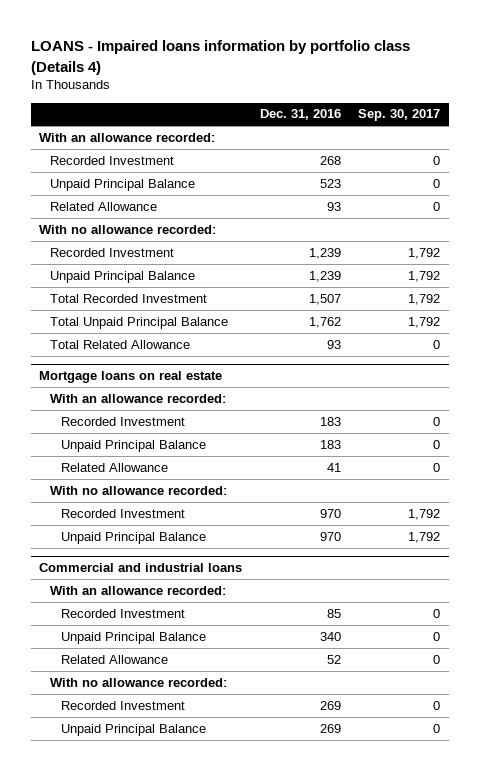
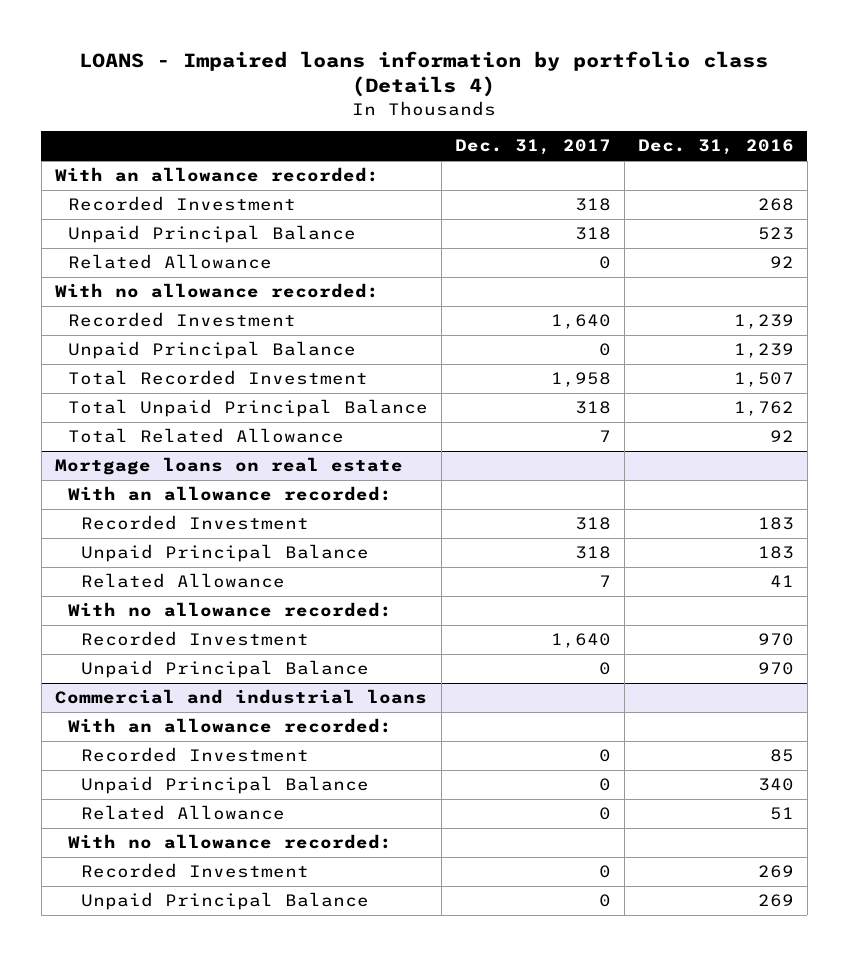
- | Dec. 31, 2016 | Sep. 30, 2017
+ | Dec. 31, 2017 | Dec. 31, 2016
- Related Allowance | 93 | 0
+ Related Allowance | 0 | 92
- Total Related Allowance | 93 | 0
+ Total Related Allowance | 7 | 92
@ Commercial and industrial loans
- Related Allowance | 52 | 0
+ Related Allowance | 0 | 51

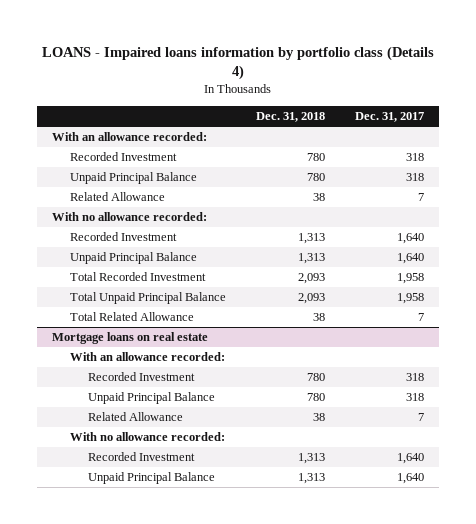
- | Dec. 31, 2017 | Dec. 31, 2016
+ | Dec. 31, 2018 | Dec. 31, 2017
- Related Allowance | 0 | 92
+ Related Allowance | 38 | 7
- Unpaid Principal Balance | 0 | 1,239
+ Unpaid Principal Balance | 1,313 | 1,640
- Total Unpaid Principal Balance | 318 | 1,762
+ Total Unpaid Principal Balance | 2,093 | 1,958
@ Mortgage loans on real estate
- Unpaid Principal Balance | 0 | 970
- Commercial and industrial loans
- With an allowance recorded:
- Recorded Investment | 0 | 85
- Unpaid Principal Balance | 0 | 340
- Related Allowance | 0 | 51
- With no allowance recorded:
- Recorded Investment | 0 | 269
- Unpaid Principal Balance | 0 | 269
@ Mortgage loans on real estate
+ Unpaid Principal Balance | 1,313 | 1,640

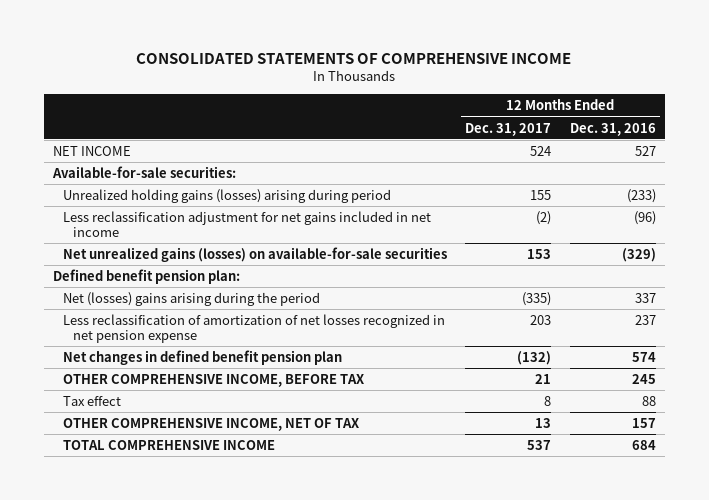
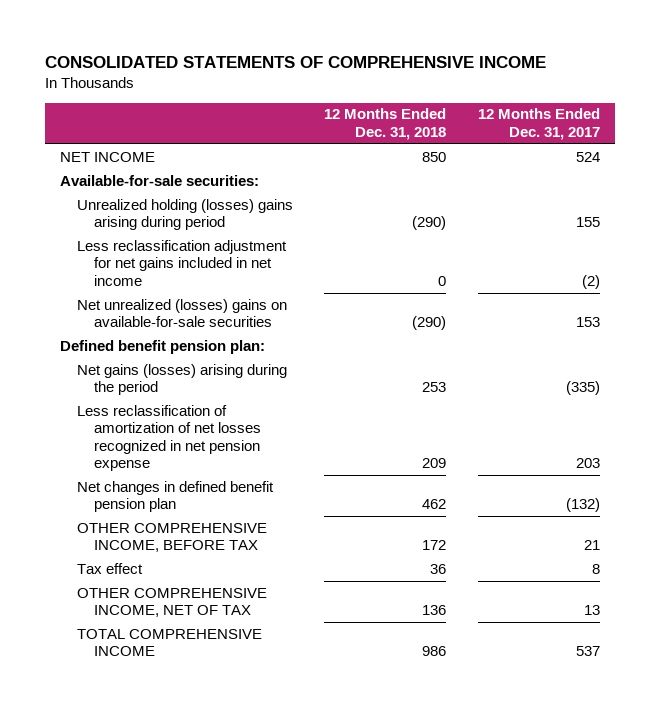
- | 12 Months Ended Dec. 31, 2017 | 12 Months Ended Dec. 31, 2016
+ | 12 Months Ended Dec. 31, 2018 | 12 Months Ended Dec. 31, 2017
- Unrealized holding gains (losses) arising during period | 155 | (233)
+ Unrealized holding (losses) gains arising during period | (290) | 155
- Net unrealized gains (losses) on available-for-sale securities | 153 | (329)
+ Net unrealized (losses) gains on available-for-sale securities | (290) | 153
- Net (losses) gains arising during the period | (335) | 337
+ Net gains (losses) arising during the period | 253 | (335)

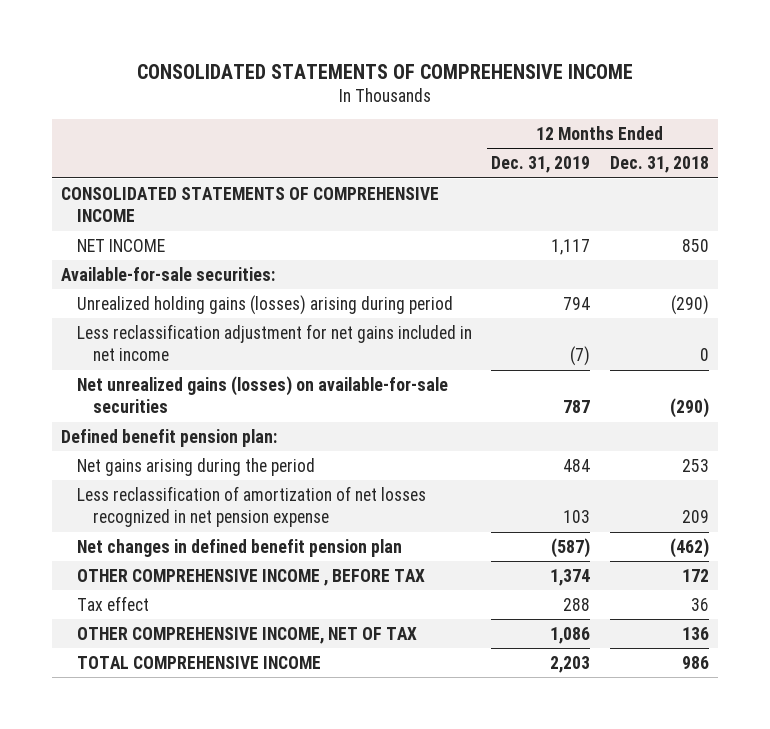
- | 12 Months Ended Dec. 31, 2018 | 12 Months Ended Dec. 31, 2017
+ | 12 Months Ended Dec. 31, 2019 | 12 Months Ended Dec. 31, 2018
+ CONSOLIDATED STATEMENTS OF COMPREHENSIVE INCOME
- Unrealized holding (losses) gains arising during period | (290) | 155
+ Unrealized holding gains (losses) arising during period | 794 | (290)
- Net unrealized (losses) gains on available-for-sale securities | (290) | 153
+ Net unrealized gains (losses) on available-for-sale securities | 787 | (290)
- Net gains (losses) arising during the period | 253 | (335)
+ Net gains arising during the period | 484 | 253
- Net changes in defined benefit pension plan | 462 | (132)
- OTHER COMPREHENSIVE INCOME, BEFORE TAX | 172 | 21
+ Net changes in defined benefit pension plan | (587) | (462)
+ OTHER COMPREHENSIVE INCOME , BEFORE TAX | 1,374 | 172

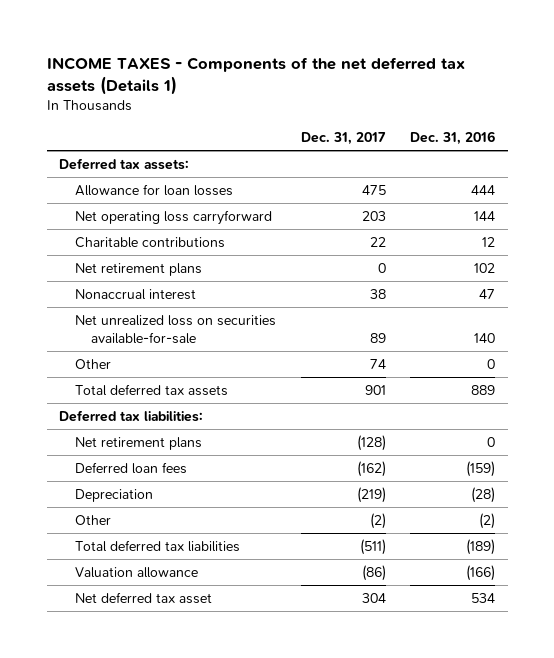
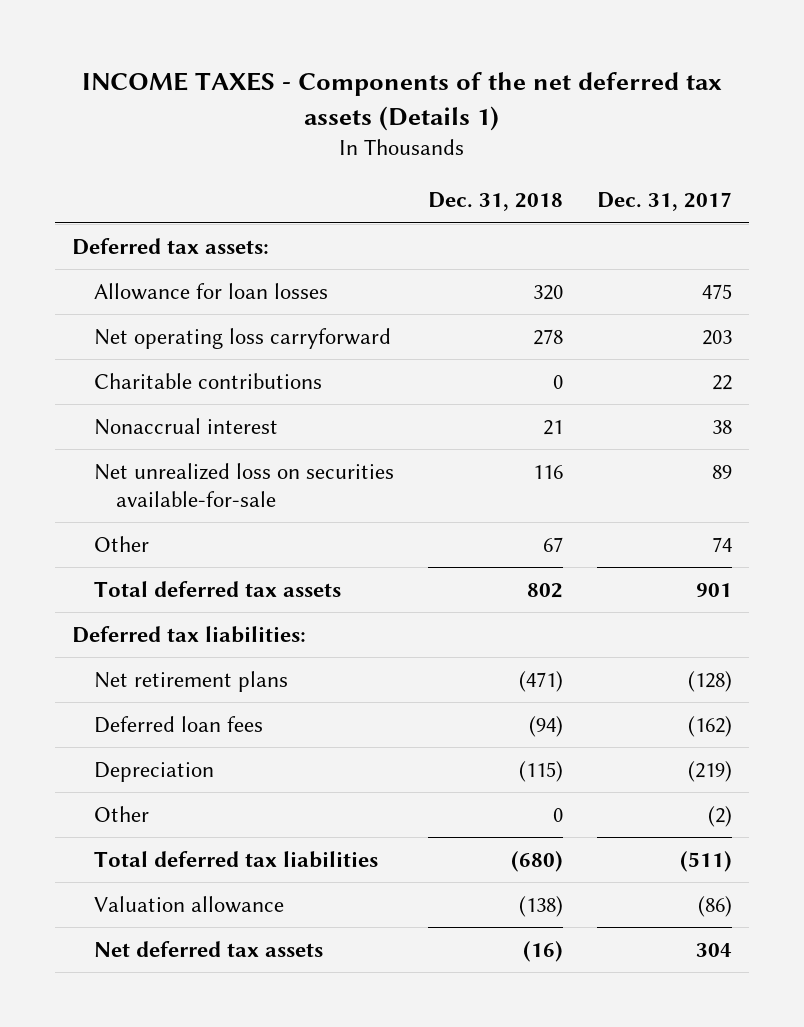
- | Dec. 31, 2017 | Dec. 31, 2016
+ | Dec. 31, 2018 | Dec. 31, 2017
- Net retirement plans | 0 | 102
- Net deferred tax asset | 304 | 534
+ Net deferred tax assets | (16) | 304

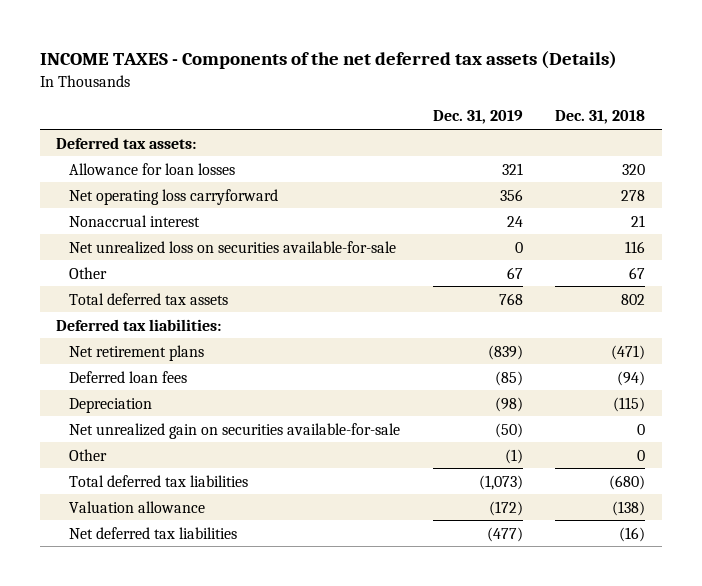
- INCOME TAXES - Components of the net deferred tax assets (Details 1)
+ INCOME TAXES - Components of the net deferred tax assets (Details)
- | Dec. 31, 2018 | Dec. 31, 2017
+ | Dec. 31, 2019 | Dec. 31, 2018
- Charitable contributions | 0 | 22
+ Net unrealized gain on securities available-for-sale | (50) | 0
- Net deferred tax assets | (16) | 304
+ Net deferred tax liabilities | (477) | (16)

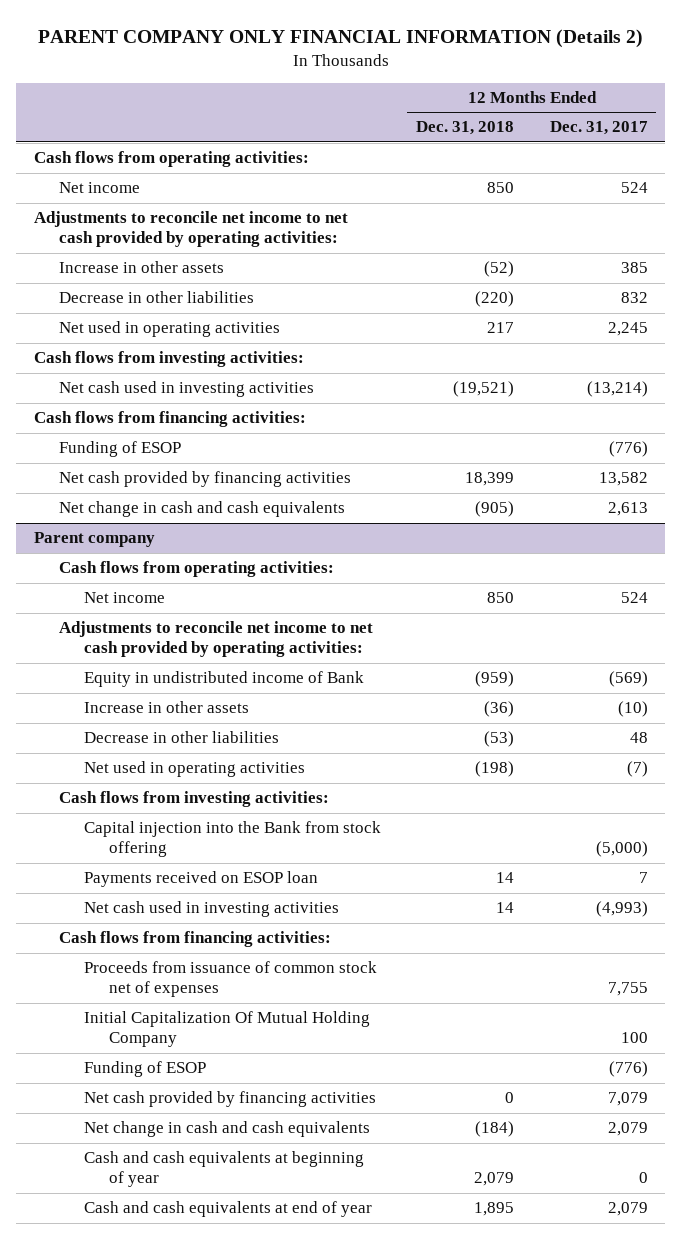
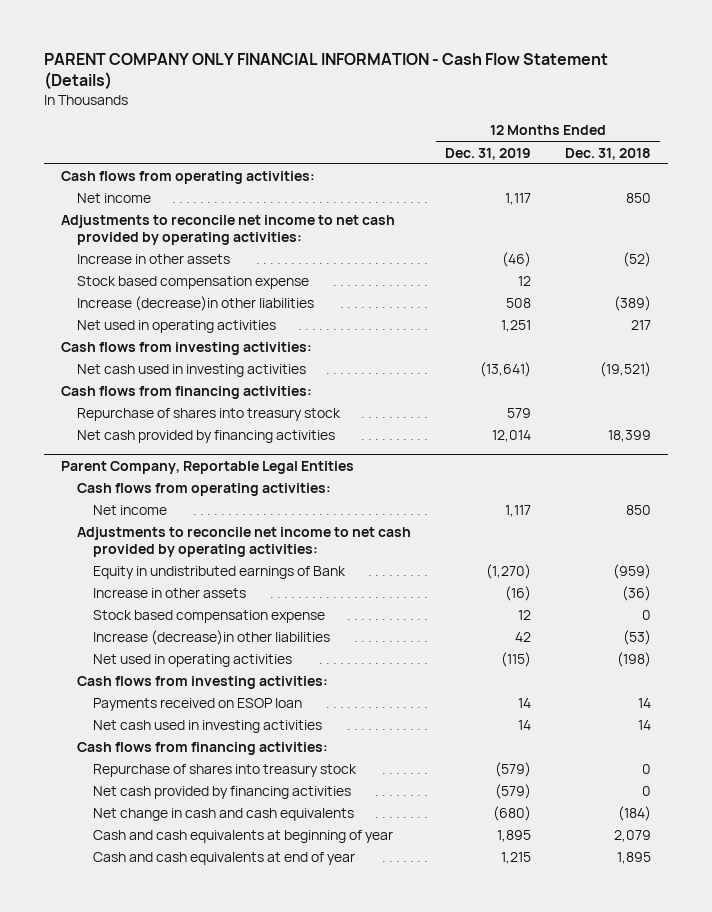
- PARENT COMPANY ONLY FINANCIAL INFORMATION (Details 2)
+ PARENT COMPANY ONLY FINANCIAL INFORMATION - Cash Flow Statement (Details)
- | 12 Months Ended Dec. 31, 2018 | 12 Months Ended Dec. 31, 2017
+ | 12 Months Ended Dec. 31, 2019 | 12 Months Ended Dec. 31, 2018
- Decrease in other liabilities | (220) | 832
+ Stock based compensation expense | 12 |
+ Increase (decrease)in other liabilities | 508 | (389)
- Funding of ESOP | | (776)
+ Repurchase of shares into treasury stock | 579 |
- Net change in cash and cash equivalents | (905) | 2,613
- Parent company
+ Parent Company, Reportable Legal Entities
- Equity in undistributed income of Bank | (959) | (569)
+ Equity in undistributed earnings of Bank | (1,270) | (959)
- Decrease in other liabilities | (53) | 48
+ Stock based compensation expense | 12 | 0
+ Increase (decrease)in other liabilities | 42 | (53)
- Capital injection into the Bank from stock offering | | (5,000)
- Proceeds from issuance of common stock net of expenses | | 7,755
- Initial Capitalization Of Mutual Holding Company | | 100
- Funding of ESOP | | (776)
+ Repurchase of shares into treasury stock | (579) | 0

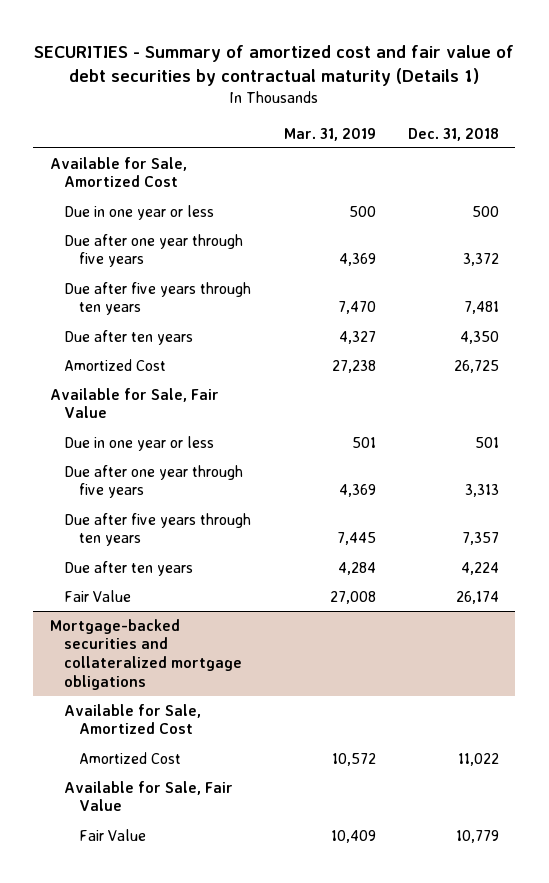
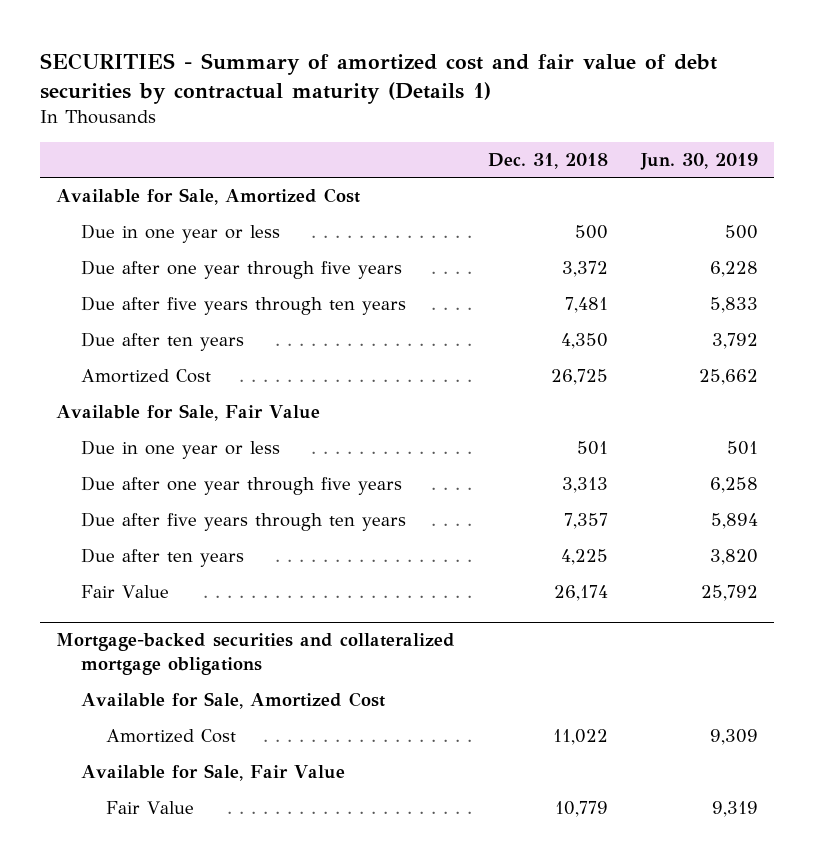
- | Mar. 31, 2019 | Dec. 31, 2018
+ | Dec. 31, 2018 | Jun. 30, 2019
- Due after ten years | 4,284 | 4,224
+ Due after ten years | 4,225 | 3,820

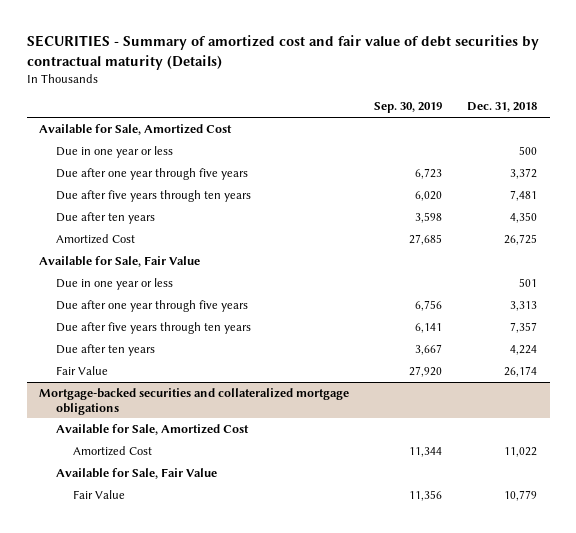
- SECURITIES - Summary of amortized cost and fair value of debt securities by contractual maturity (Details 1)
+ SECURITIES - Summary of amortized cost and fair value of debt securities by contractual maturity (Details)
- | Dec. 31, 2018 | Jun. 30, 2019
+ | Sep. 30, 2019 | Dec. 31, 2018
- Due after ten years | 4,225 | 3,820
+ Due after ten years | 3,667 | 4,224

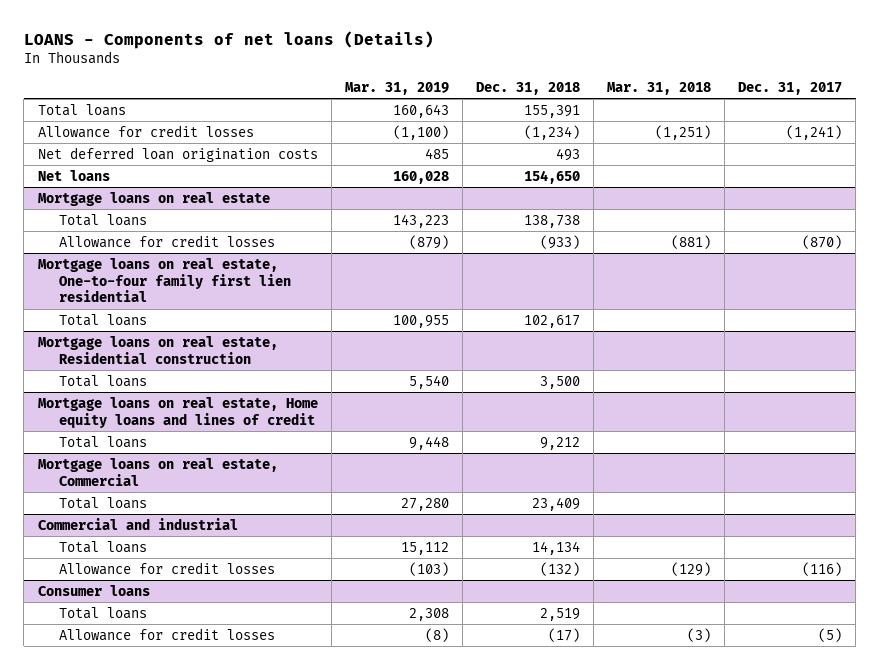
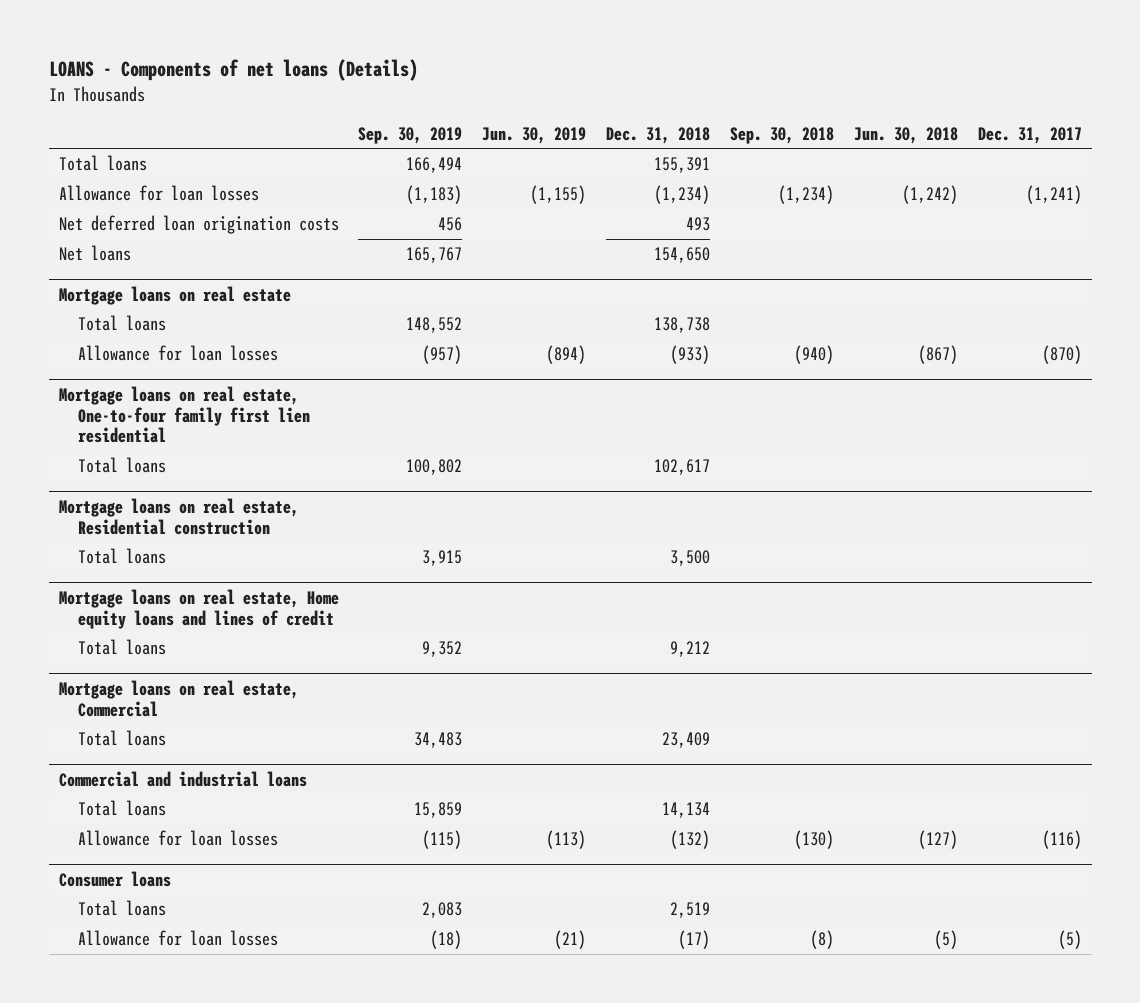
- | Mar. 31, 2019 | Dec. 31, 2018 | Mar. 31, 2018 | Dec. 31, 2017
+ | Sep. 30, 2019 | Jun. 30, 2019 | Dec. 31, 2018 | Sep. 30, 2018 | Jun. 30, 2018 | Dec. 31, 2017
- Allowance for credit losses | (1,100) | (1,234) | (1,251) | (1,241)
+ Allowance for loan losses | (1,183) | (1,155) | (1,234) | (1,234) | (1,242) | (1,241)
@ Mortgage loans on real estate
- Allowance for credit losses | (879) | (933) | (881) | (870)
+ Allowance for loan losses | (957) | (894) | (933) | (940) | (867) | (870)
- Commercial and industrial
+ Commercial and industrial loans
- Allowance for credit losses | (103) | (132) | (129) | (116)
+ Allowance for loan losses | (115) | (113) | (132) | (130) | (127) | (116)
@ Consumer loans
- Allowance for credit losses | (8) | (17) | (3) | (5)
+ Allowance for loan losses | (18) | (21) | (17) | (8) | (5) | (5)

